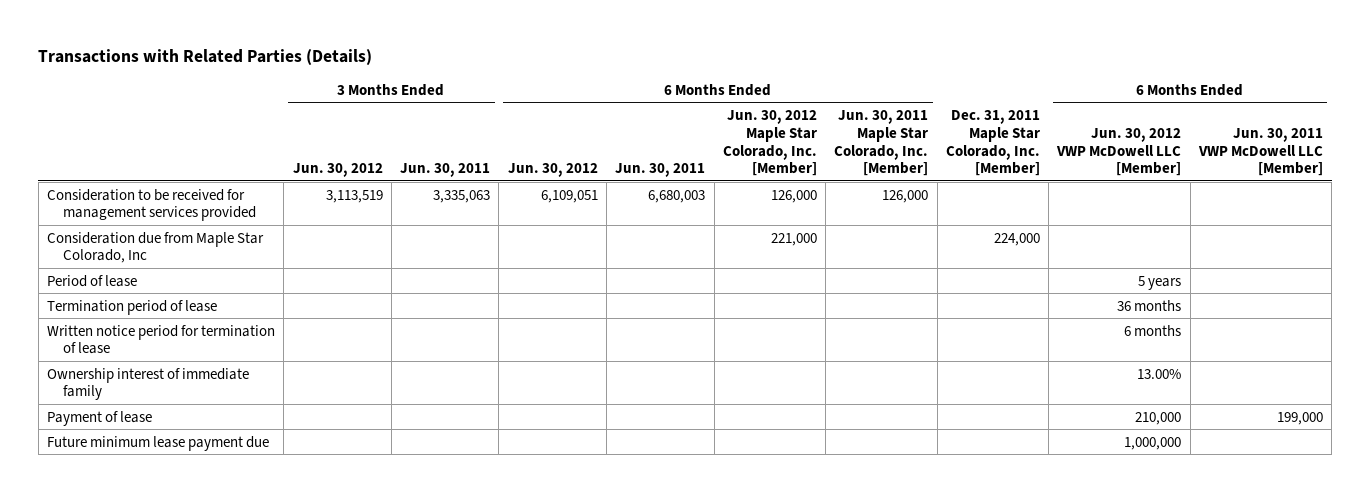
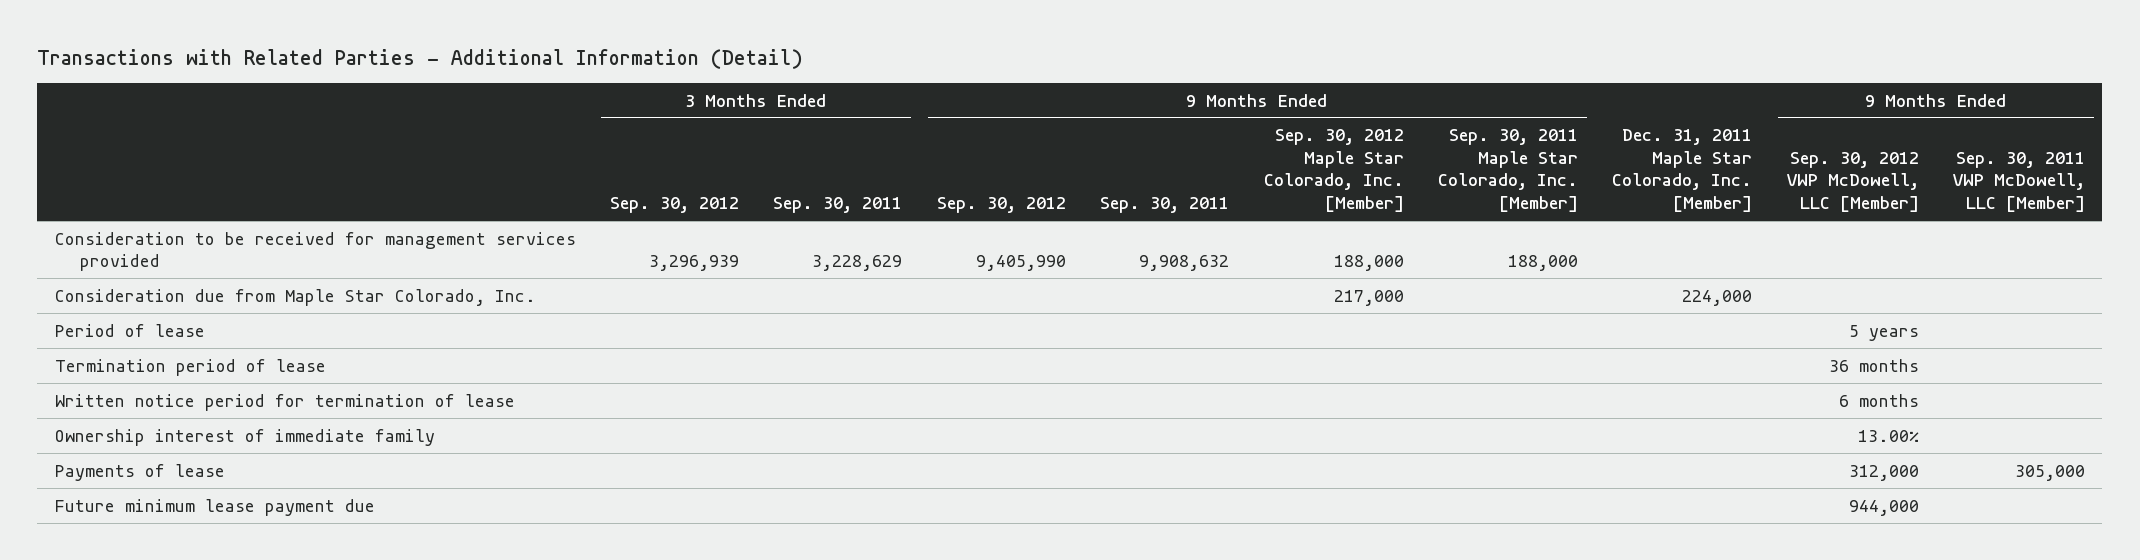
- Transactions with Related Parties (Details)
+ Transactions with Related Parties - Additional Information (Detail)
- | 3 Months Ended Jun. 30, 2012 | 3 Months Ended Jun. 30, 2011 | 6 Months Ended Jun. 30, 2012 | 6 Months Ended Jun. 30, 2011 | 6 Months Ended Jun. 30, 2012 Maple Star Colorado, Inc. [Member] | 6 Months Ended Jun. 30, 2011 Maple Star Colorado, Inc. [Member] | Dec. 31, 2011 Maple Star Colorado, Inc. [Member] | 6 Months Ended Jun. 30, 2012 VWP McDowell LLC [Member] | 6 Months Ended Jun. 30, 2011 VWP McDowell LLC [Member]
+ | 3 Months Ended Sep. 30, 2012 | 3 Months Ended Sep. 30, 2011 | 9 Months Ended Sep. 30, 2012 | 9 Months Ended Sep. 30, 2011 | 9 Months Ended Sep. 30, 2012 Maple Star Colorado, Inc. [Member] | 9 Months Ended Sep. 30, 2011 Maple Star Colorado, Inc. [Member] | Dec. 31, 2011 Maple Star Colorado, Inc. [Member] | 9 Months Ended Sep. 30, 2012 VWP McDowell, LLC [Member] | 9 Months Ended Sep. 30, 2011 VWP McDowell, LLC [Member]
- Consideration due from Maple Star Colorado, Inc | | | | | 221,000 | | 224,000 | |
+ Consideration due from Maple Star Colorado, Inc. | | | | | 217,000 | | 224,000 | |
- Payment of lease | | | | | | | | 210,000 | 199,000
+ Payments of lease | | | | | | | | 312,000 | 305,000

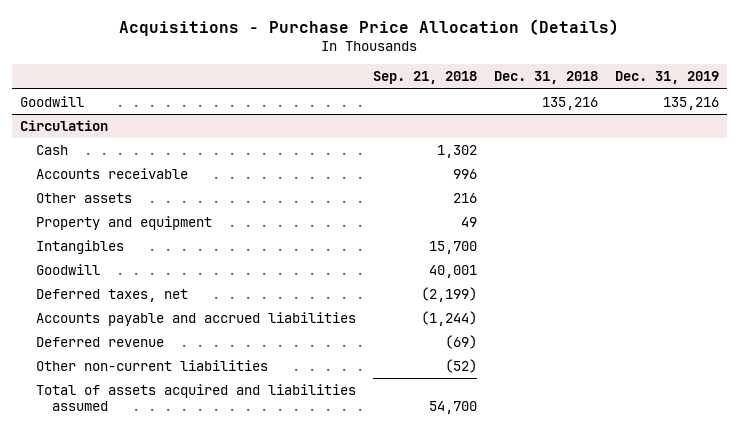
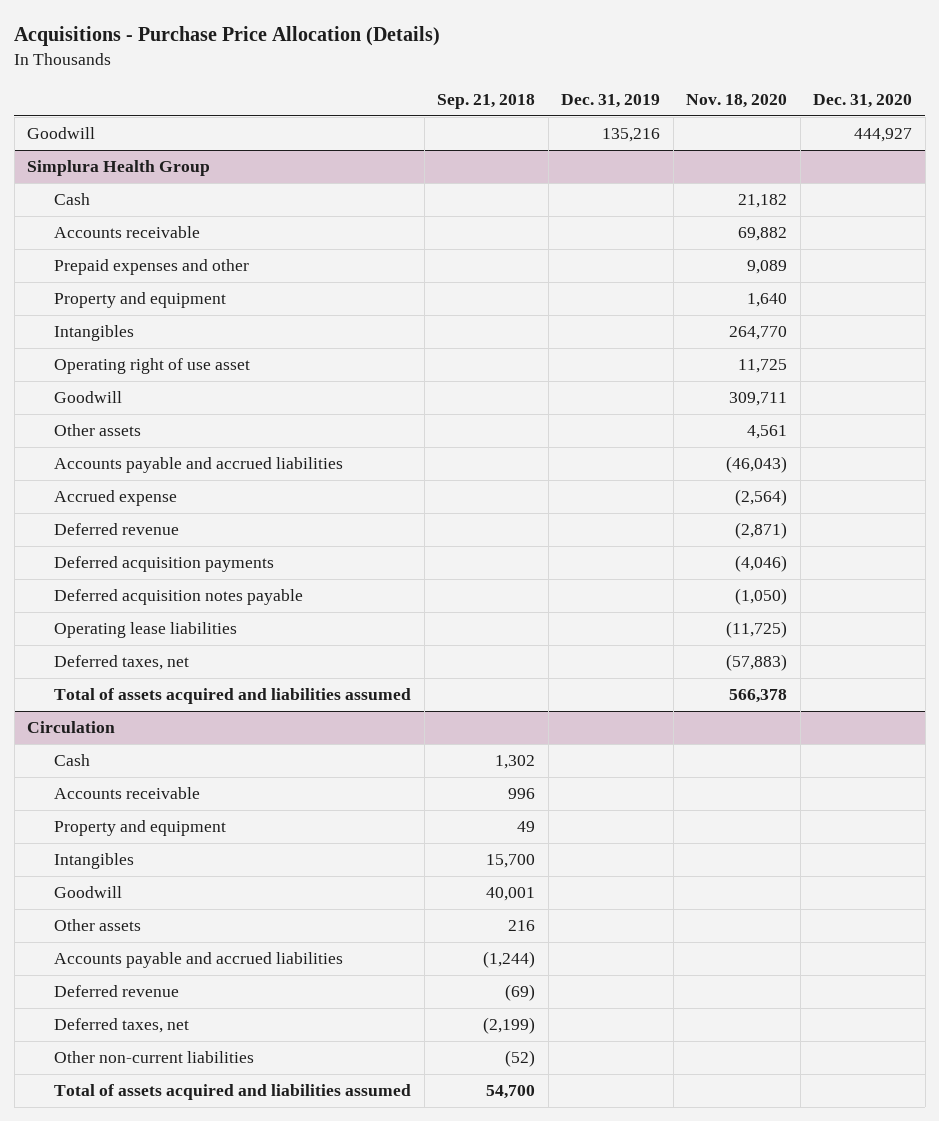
- | Sep. 21, 2018 | Dec. 31, 2018 | Dec. 31, 2019
+ | Sep. 21, 2018 | Dec. 31, 2019 | Nov. 18, 2020 | Dec. 31, 2020
+ Simplura Health Group
+ Cash | | | 21,182 |
+ Accounts receivable | | | 69,882 |
+ Prepaid expenses and other | | | 9,089 |
+ Property and equipment | | | 1,640 |
+ Intangibles | | | 264,770 |
+ Operating right of use asset | | | 11,725 |
+ Goodwill | | | 309,711 |
+ Other assets | | | 4,561 |
+ Accounts payable and accrued liabilities | | | (46,043) |
+ Accrued expense | | | (2,564) |
+ Deferred revenue | | | (2,871) |
+ Deferred acquisition payments | | | (4,046) |
+ Deferred acquisition notes payable | | | (1,050) |
+ Operating lease liabilities | | | (11,725) |
+ Deferred taxes, net | | | (57,883) |
+ Total of assets acquired and liabilities assumed | | | 566,378 |
@ Circulation
moved down: Other assets | 216 | | |
moved down: Deferred taxes, net | (2,199) | | |

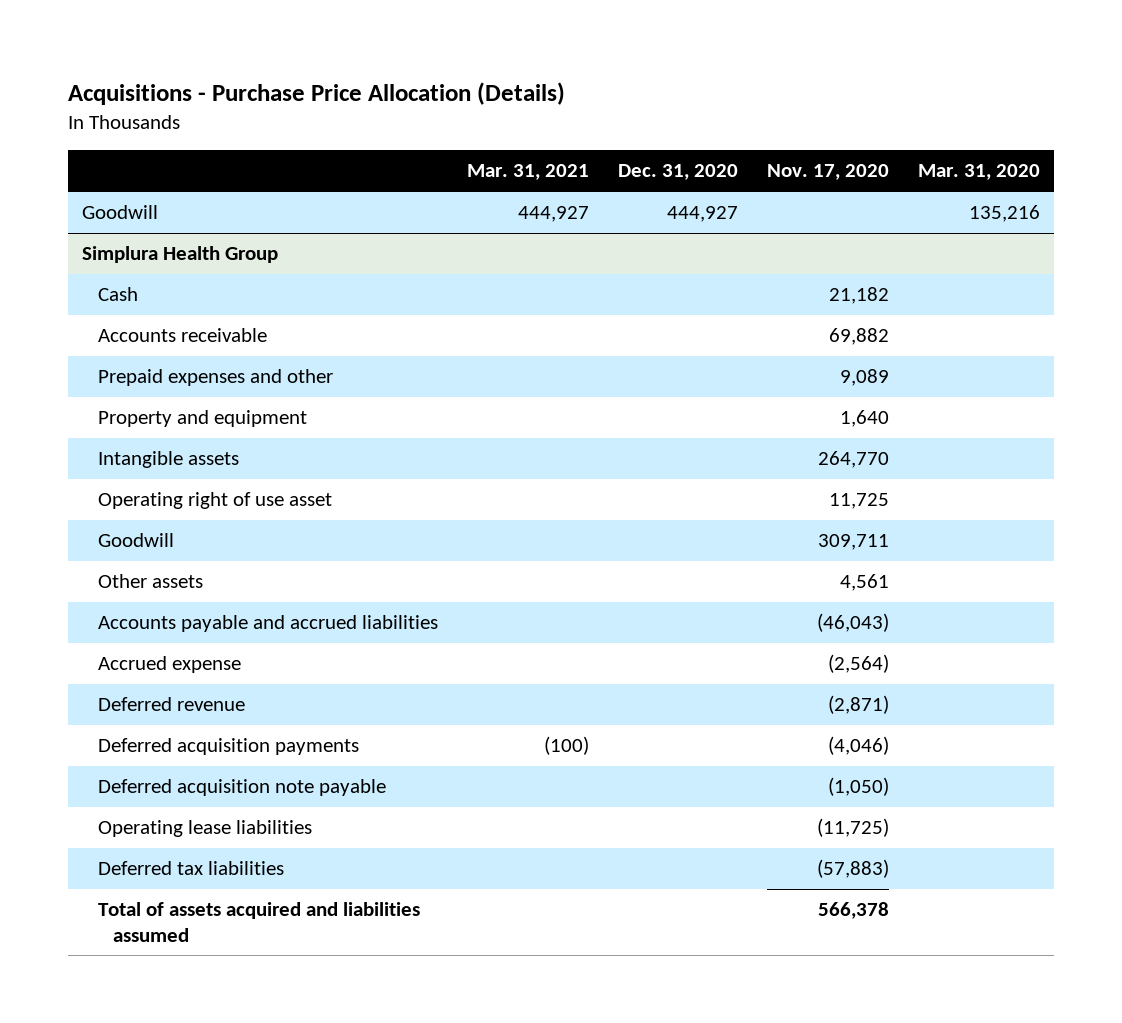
- | Sep. 21, 2018 | Dec. 31, 2019 | Nov. 18, 2020 | Dec. 31, 2020
+ | Mar. 31, 2021 | Dec. 31, 2020 | Nov. 17, 2020 | Mar. 31, 2020
@ Simplura Health Group
- Intangibles | | | 264,770 |
+ Intangible assets | | | 264,770 |
- Deferred acquisition notes payable | | | (1,050) |
+ Deferred acquisition note payable | | | (1,050) |
- Deferred taxes, net | | | (57,883) |
+ Deferred tax liabilities | | | (57,883) |
- Circulation
- Cash | 1,302 | | |
- Accounts receivable | 996 | | |
- Property and equipment | 49 | | |
- Intangibles | 15,700 | | |
- Goodwill | 40,001 | | |
- Other assets | 216 | | |
- Accounts payable and accrued liabilities | (1,244) | | |
- Deferred revenue | (69) | | |
- Deferred taxes, net | (2,199) | | |
- Other non-current liabilities | (52) | | |
- Total of assets acquired and liabilities assumed | 54,700 | | |

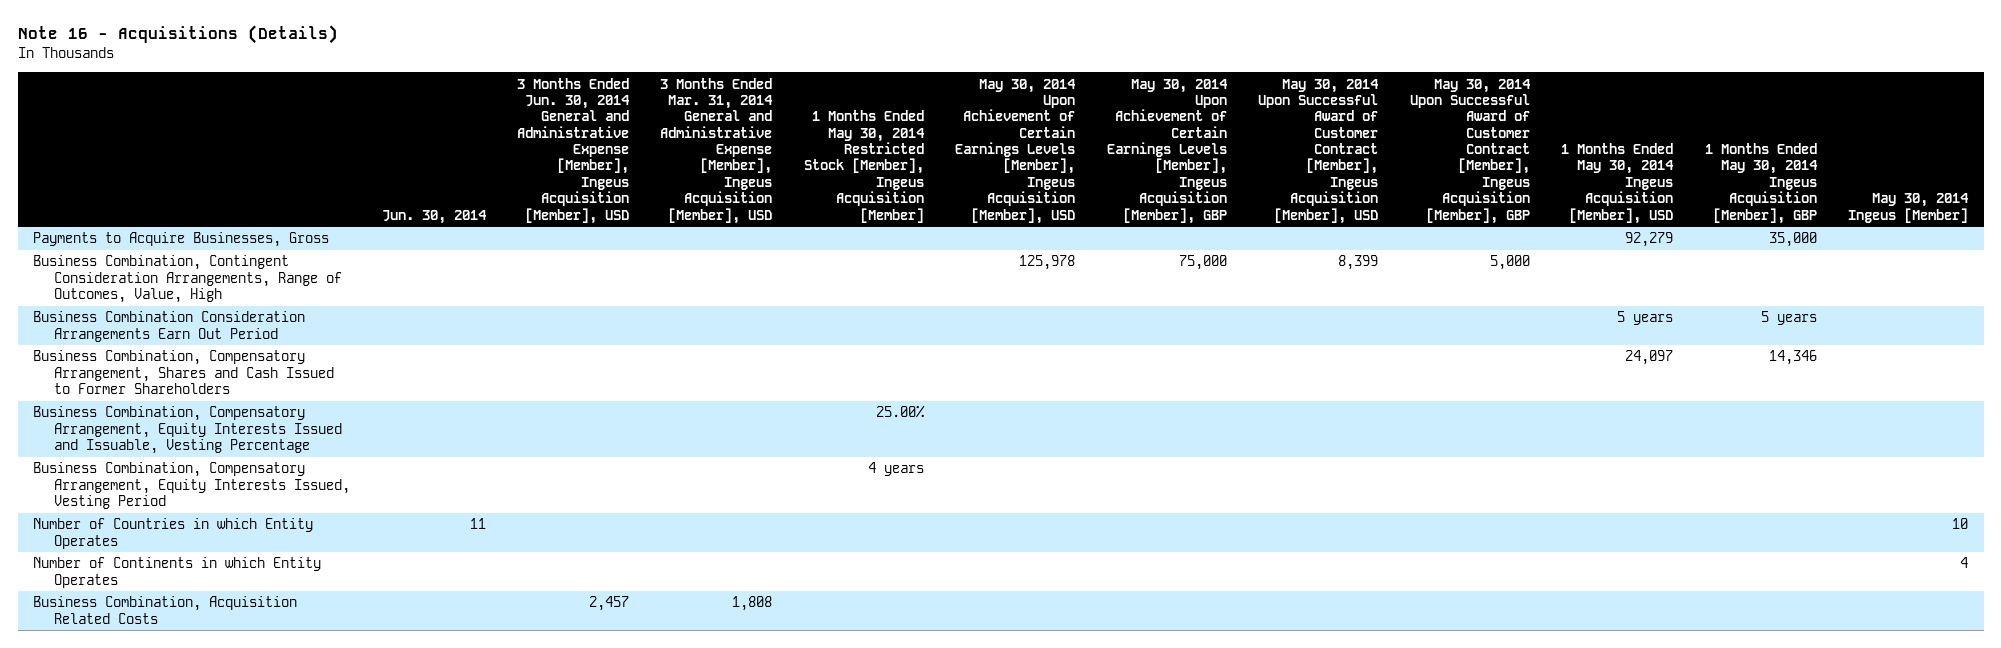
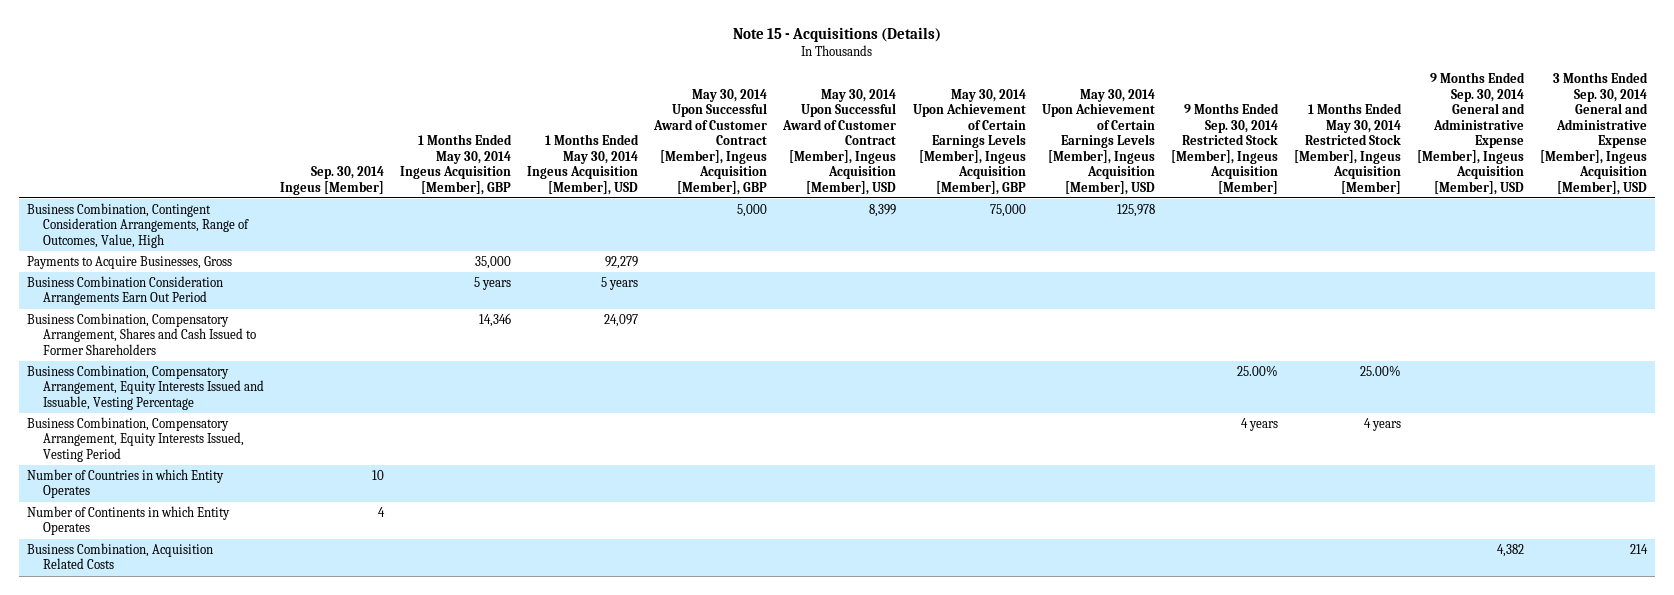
- Note 16 - Acquisitions (Details)
+ Note 15 - Acquisitions (Details)
- | Jun. 30, 2014 | 3 Months Ended Jun. 30, 2014 General and Administrative Expense [Member], Ingeus Acquisition [Member], USD | 3 Months Ended Mar. 31, 2014 General and Administrative Expense [Member], Ingeus Acquisition [Member], USD | 1 Months Ended May 30, 2014 Restricted Stock [Member], Ingeus Acquisition [Member] | May 30, 2014 Upon Achievement of Certain Earnings Levels [Member], Ingeus Acquisition [Member], USD | May 30, 2014 Upon Achievement of Certain Earnings Levels [Member], Ingeus Acquisition [Member], GBP | May 30, 2014 Upon Successful Award of Customer Contract [Member], Ingeus Acquisition [Member], USD | May 30, 2014 Upon Successful Award of Customer Contract [Member], Ingeus Acquisition [Member], GBP | 1 Months Ended May 30, 2014 Ingeus Acquisition [Member], USD | 1 Months Ended May 30, 2014 Ingeus Acquisition [Member], GBP | May 30, 2014 Ingeus [Member]
+ | Sep. 30, 2014 Ingeus [Member] | 1 Months Ended May 30, 2014 Ingeus Acquisition [Member], GBP | 1 Months Ended May 30, 2014 Ingeus Acquisition [Member], USD | May 30, 2014 Upon Successful Award of Customer Contract [Member], Ingeus Acquisition [Member], GBP | May 30, 2014 Upon Successful Award of Customer Contract [Member], Ingeus Acquisition [Member], USD | May 30, 2014 Upon Achievement of Certain Earnings Levels [Member], Ingeus Acquisition [Member], GBP | May 30, 2014 Upon Achievement of Certain Earnings Levels [Member], Ingeus Acquisition [Member], USD | 9 Months Ended Sep. 30, 2014 Restricted Stock [Member], Ingeus Acquisition [Member] | 1 Months Ended May 30, 2014 Restricted Stock [Member], Ingeus Acquisition [Member] | 9 Months Ended Sep. 30, 2014 General and Administrative Expense [Member], Ingeus Acquisition [Member], USD | 3 Months Ended Sep. 30, 2014 General and Administrative Expense [Member], Ingeus Acquisition [Member], USD
moved down: Payments to Acquire Businesses, Gross | | 35,000 | 92,279 | | | | | | | |

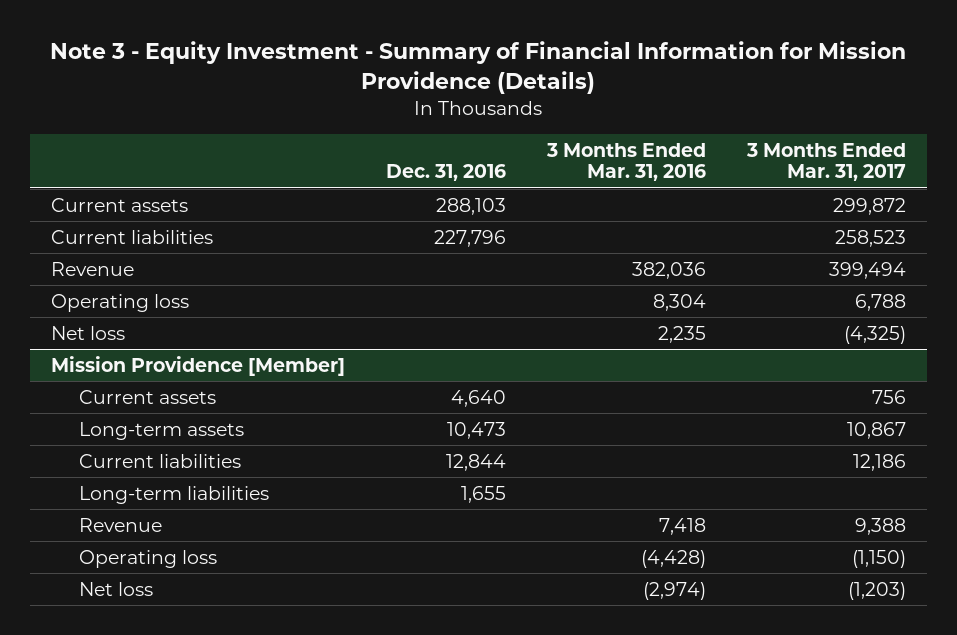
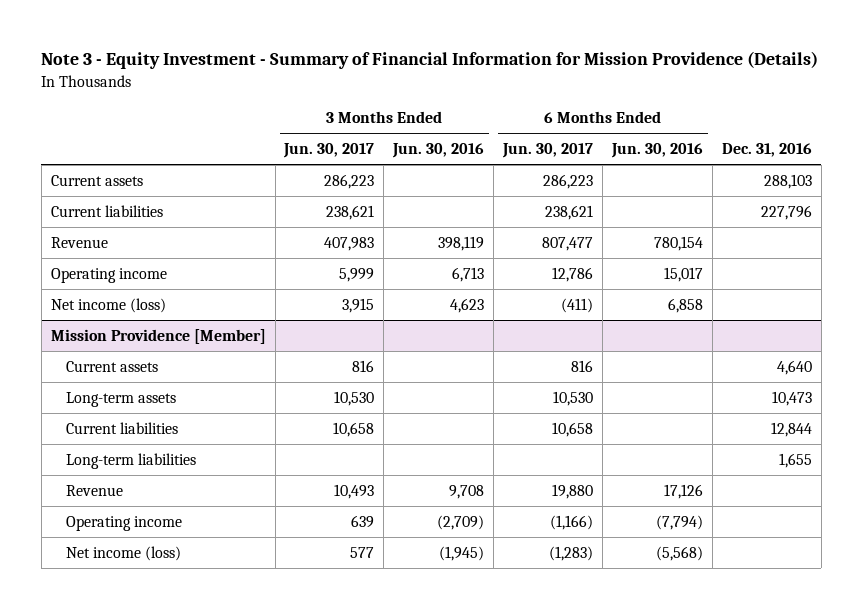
- | Dec. 31, 2016 | 3 Months Ended Mar. 31, 2016 | 3 Months Ended Mar. 31, 2017
+ | 3 Months Ended Jun. 30, 2017 | 3 Months Ended Jun. 30, 2016 | 6 Months Ended Jun. 30, 2017 | 6 Months Ended Jun. 30, 2016 | Dec. 31, 2016
- Operating loss | | 8,304 | 6,788
- Net loss | | 2,235 | (4,325)
+ Operating income | 5,999 | 6,713 | 12,786 | 15,017 |
+ Net income (loss) | 3,915 | 4,623 | (411) | 6,858 |
@ Mission Providence [Member]
- Operating loss | | (4,428) | (1,150)
- Net loss | | (2,974) | (1,203)
+ Operating income | 639 | (2,709) | (1,166) | (7,794) |
+ Net income (loss) | 577 | (1,945) | (1,283) | (5,568) |

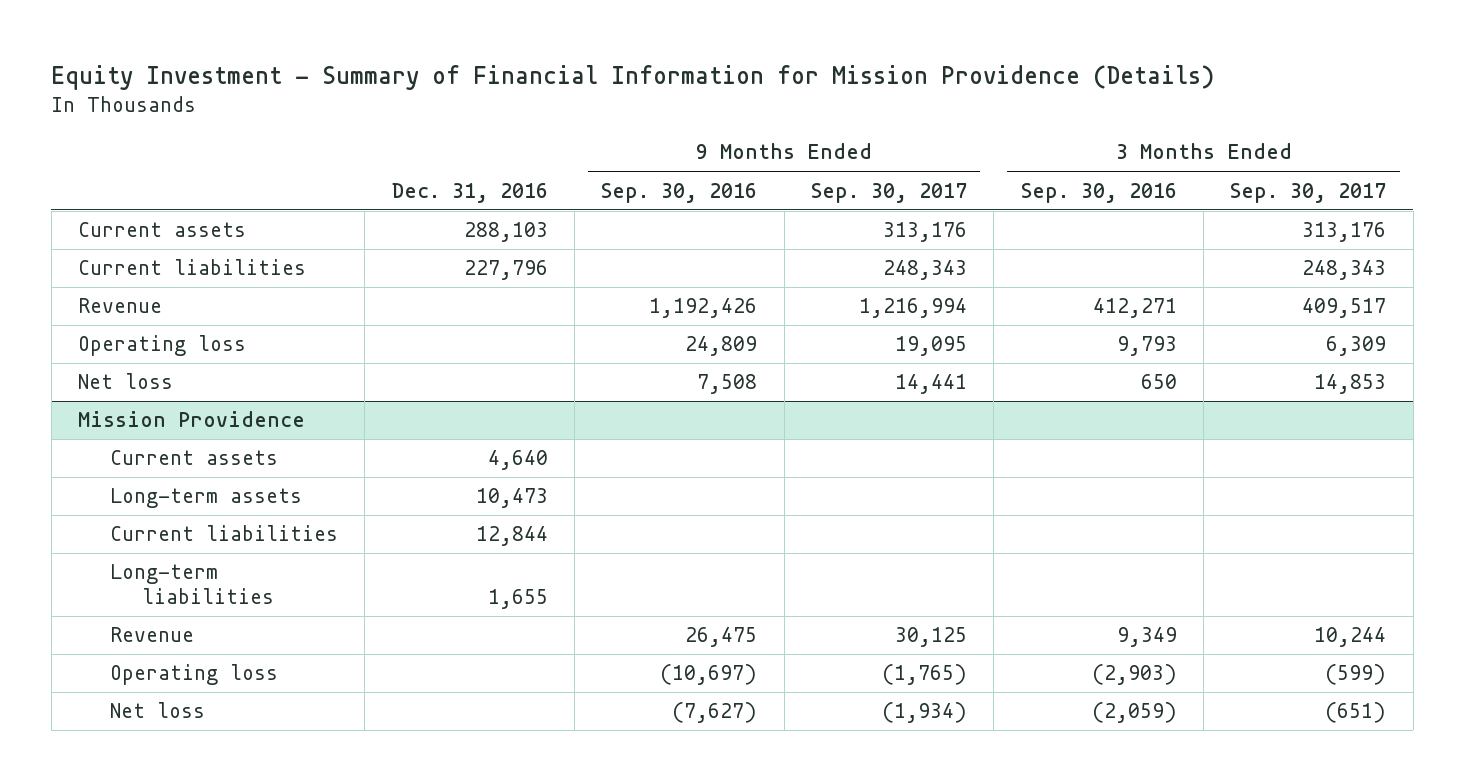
- Note 3 - Equity Investment - Summary of Financial Information for Mission Providence (Details)
+ Equity Investment - Summary of Financial Information for Mission Providence (Details)
- | 3 Months Ended Jun. 30, 2017 | 3 Months Ended Jun. 30, 2016 | 6 Months Ended Jun. 30, 2017 | 6 Months Ended Jun. 30, 2016 | Dec. 31, 2016
+ | Dec. 31, 2016 | 9 Months Ended Sep. 30, 2016 | 9 Months Ended Sep. 30, 2017 | 3 Months Ended Sep. 30, 2016 | 3 Months Ended Sep. 30, 2017
- Operating income | 5,999 | 6,713 | 12,786 | 15,017 |
- Net income (loss) | 3,915 | 4,623 | (411) | 6,858 |
- Mission Providence [Member]
+ Operating loss | | 24,809 | 19,095 | 9,793 | 6,309
+ Net loss | | 7,508 | 14,441 | 650 | 14,853
+ Mission Providence
- Operating income | 639 | (2,709) | (1,166) | (7,794) |
- Net income (loss) | 577 | (1,945) | (1,283) | (5,568) |
+ Operating loss | | (10,697) | (1,765) | (2,903) | (599)
+ Net loss | | (7,627) | (1,934) | (2,059) | (651)

